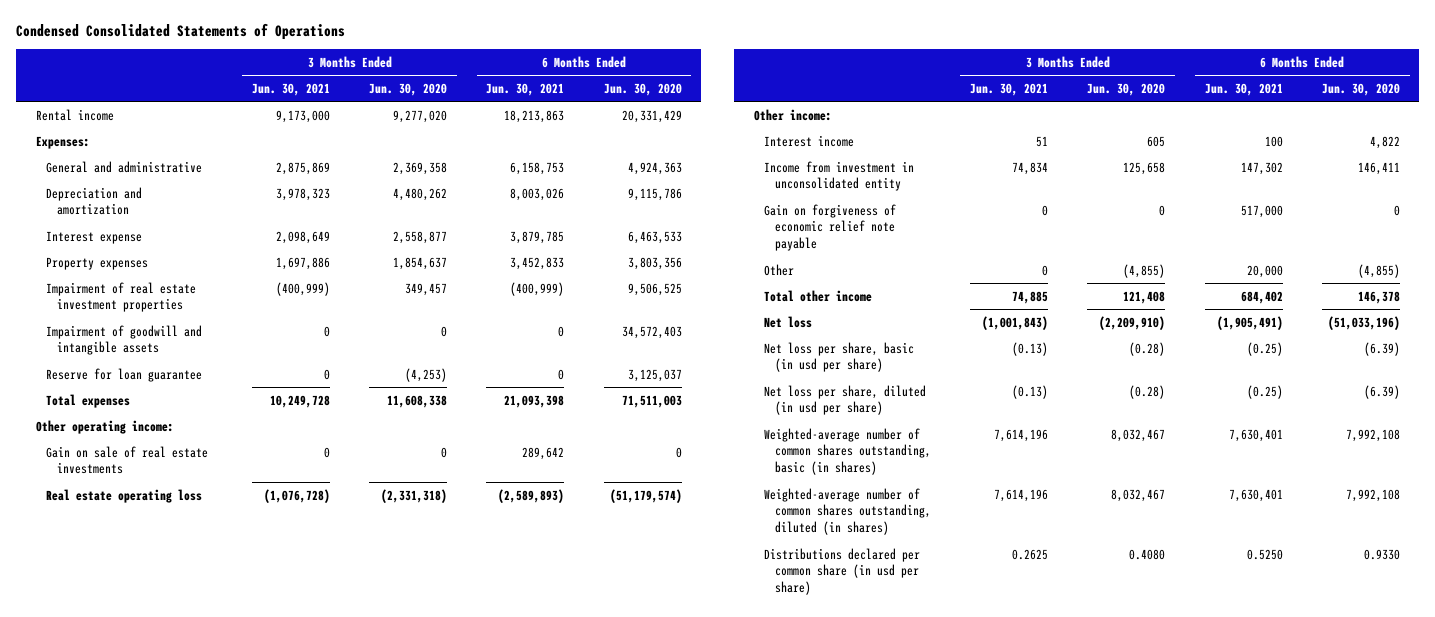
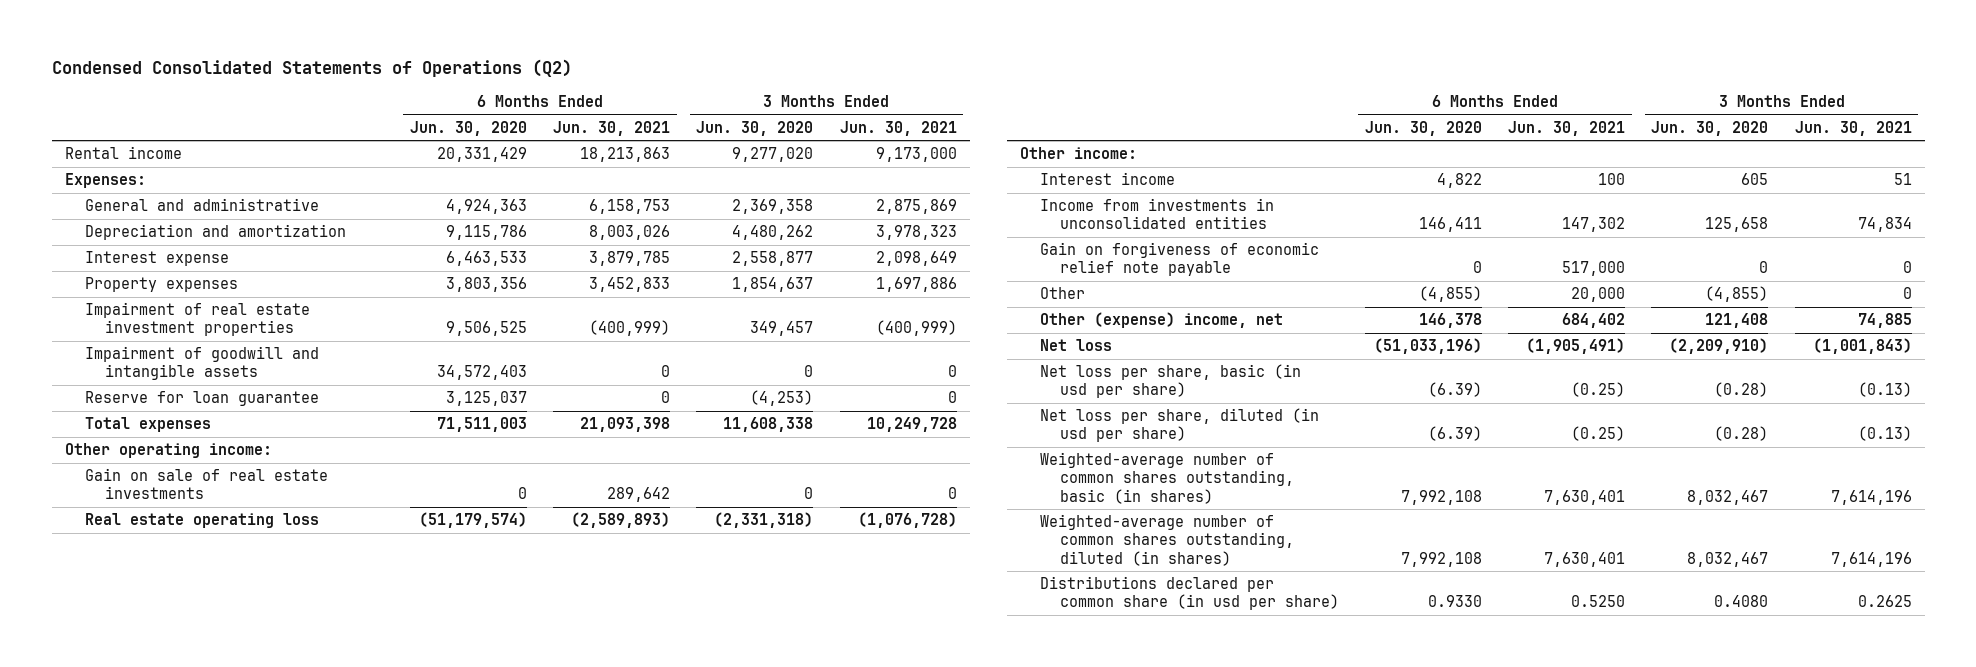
- Condensed Consolidated Statements of Operations
+ Condensed Consolidated Statements of Operations (Q2)
- | 3 Months Ended Jun. 30, 2021 | 3 Months Ended Jun. 30, 2020 | 6 Months Ended Jun. 30, 2021 | 6 Months Ended Jun. 30, 2020
+ | 6 Months Ended Jun. 30, 2020 | 6 Months Ended Jun. 30, 2021 | 3 Months Ended Jun. 30, 2020 | 3 Months Ended Jun. 30, 2021
- Income from investment in unconsolidated entity | 74,834 | 125,658 | 147,302 | 146,411
+ Income from investments in unconsolidated entities | 146,411 | 147,302 | 125,658 | 74,834
- Total other income | 74,885 | 121,408 | 684,402 | 146,378
+ Other (expense) income, net | 146,378 | 684,402 | 121,408 | 74,885

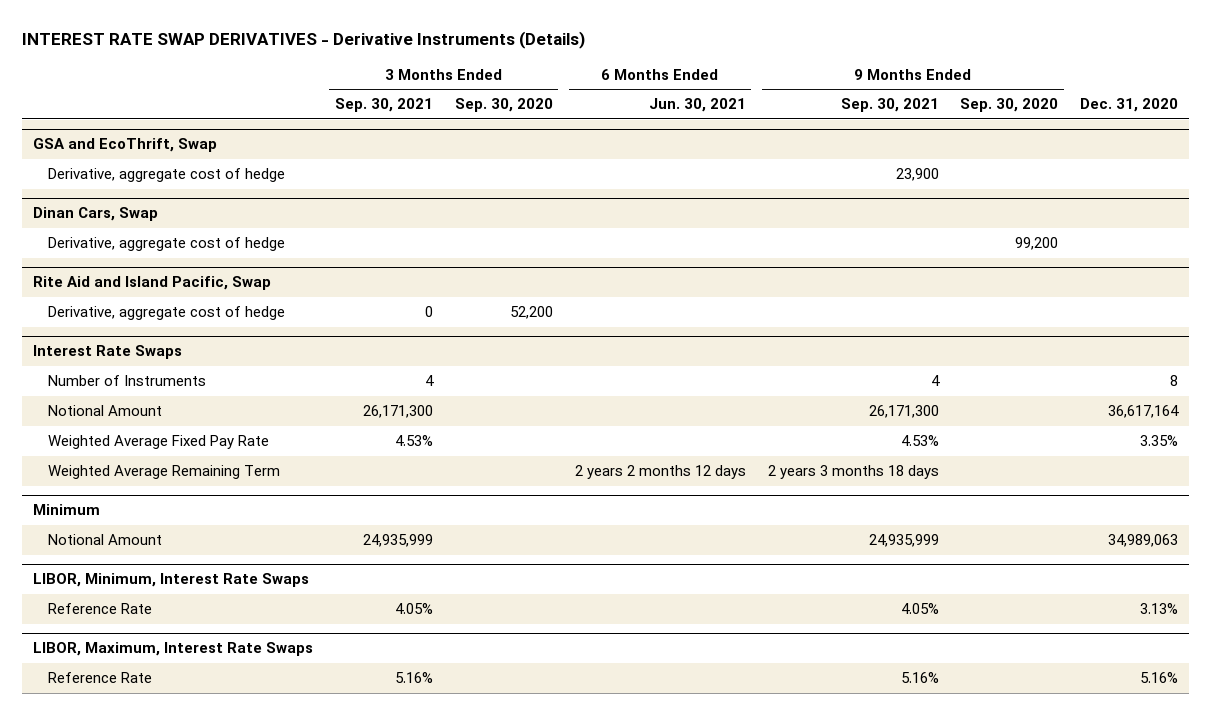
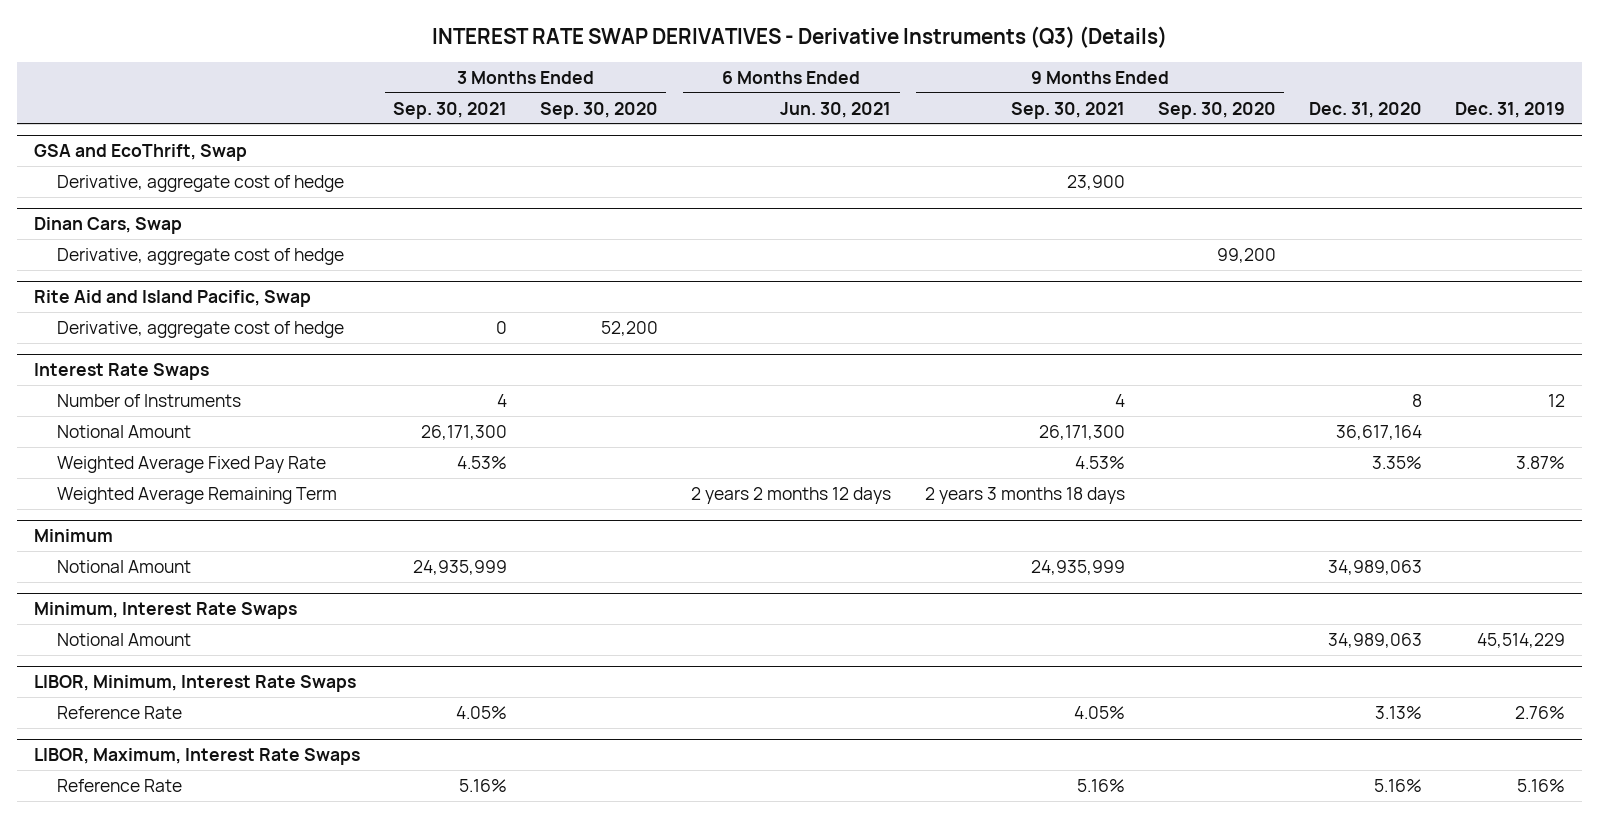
- INTEREST RATE SWAP DERIVATIVES - Derivative Instruments (Details)
+ INTEREST RATE SWAP DERIVATIVES - Derivative Instruments (Q3) (Details)
- | 3 Months Ended Sep. 30, 2021 | 3 Months Ended Sep. 30, 2020 | 6 Months Ended Jun. 30, 2021 | 9 Months Ended Sep. 30, 2021 | 9 Months Ended Sep. 30, 2020 | Dec. 31, 2020
+ | 3 Months Ended Sep. 30, 2021 | 3 Months Ended Sep. 30, 2020 | 6 Months Ended Jun. 30, 2021 | 9 Months Ended Sep. 30, 2021 | 9 Months Ended Sep. 30, 2020 | Dec. 31, 2020 | Dec. 31, 2019
+ Minimum, Interest Rate Swaps
+ Notional Amount | | | | | | 34,989,063 | 45,514,229

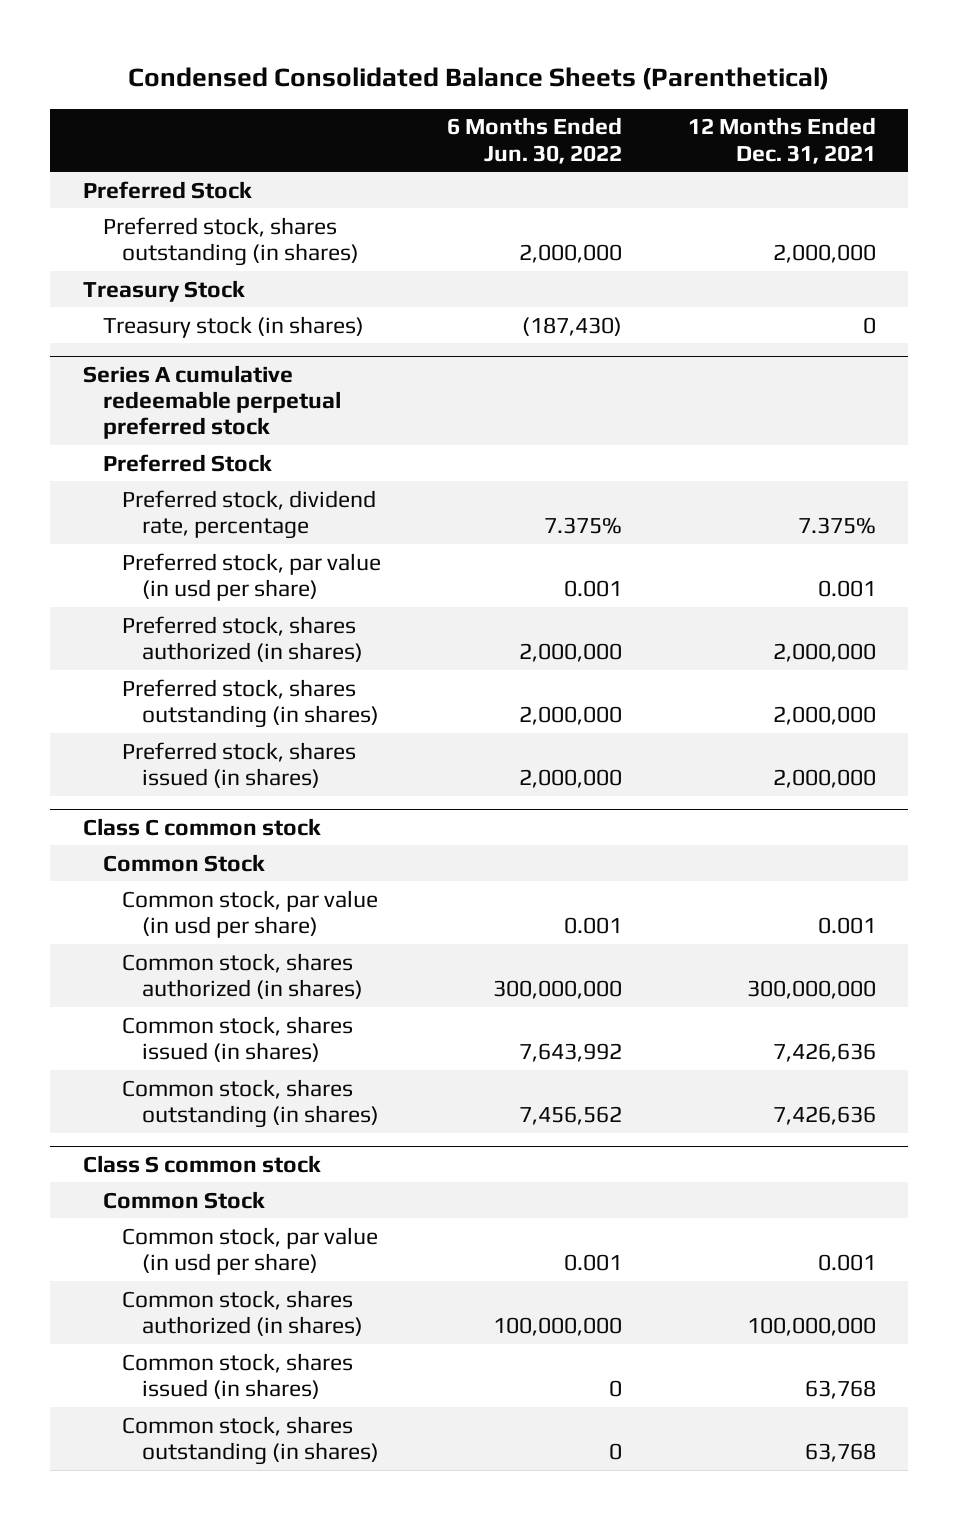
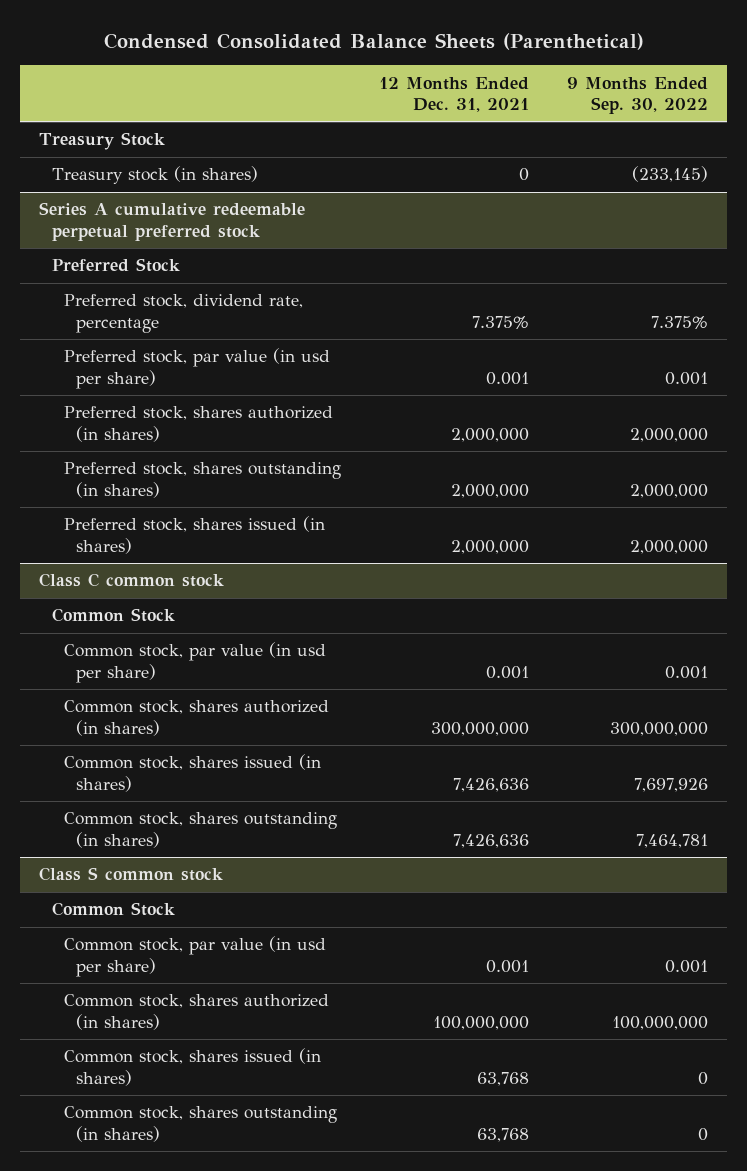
- | 6 Months Ended Jun. 30, 2022 | 12 Months Ended Dec. 31, 2021
+ | 12 Months Ended Dec. 31, 2021 | 9 Months Ended Sep. 30, 2022
- Preferred Stock
- Preferred stock, shares outstanding (in shares) | 2,000,000 | 2,000,000

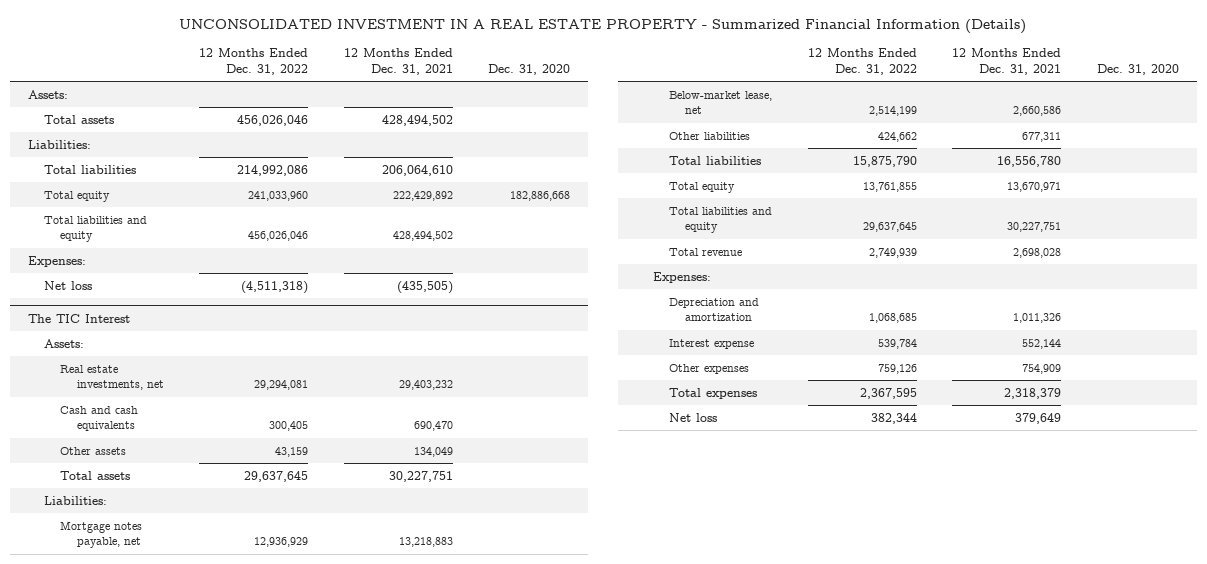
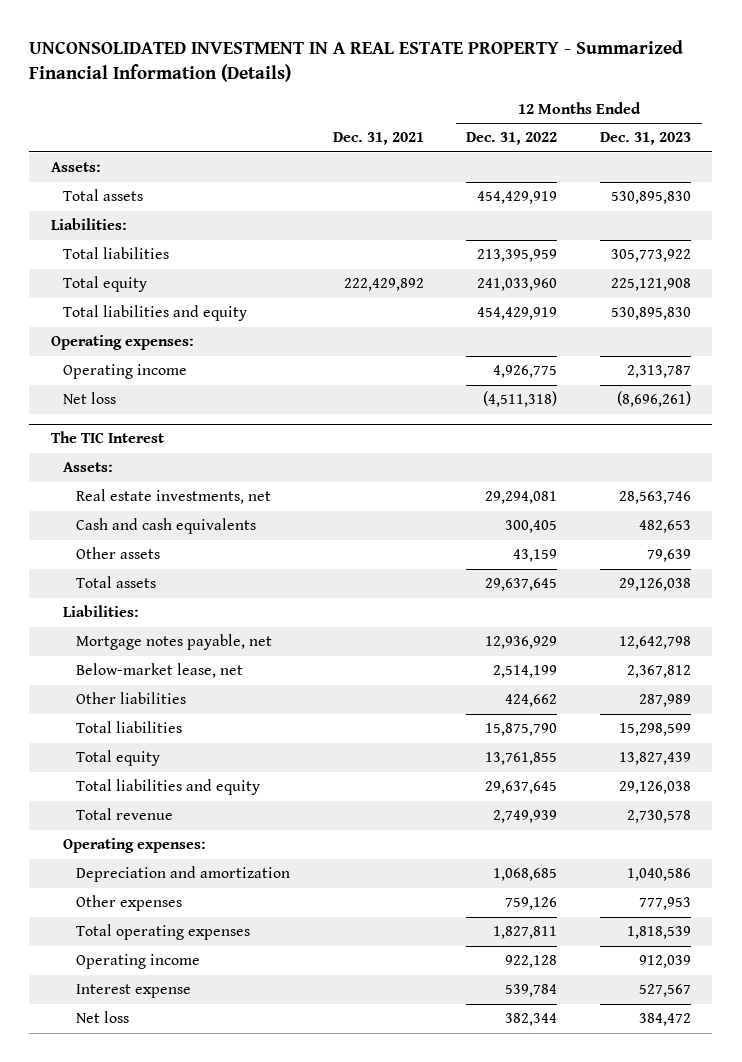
- | 12 Months Ended Dec. 31, 2022 | 12 Months Ended Dec. 31, 2021 | Dec. 31, 2020
+ | Dec. 31, 2021 | 12 Months Ended Dec. 31, 2022 | 12 Months Ended Dec. 31, 2023
- Total assets | 456,026,046 | 428,494,502 |
+ Total assets | | 454,429,919 | 530,895,830
- Total liabilities | 214,992,086 | 206,064,610 |
+ Total liabilities | | 213,395,959 | 305,773,922
- Total liabilities and equity | 456,026,046 | 428,494,502 |
- Expenses:
+ Total liabilities and equity | | 454,429,919 | 530,895,830
+ Operating expenses:
+ Operating income | | 4,926,775 | 2,313,787
@ The TIC Interest
- Expenses:
+ Operating expenses:
- Total expenses | 2,367,595 | 2,318,379 |
+ Total operating expenses | | 1,827,811 | 1,818,539
+ Operating income | | 922,128 | 912,039
moved down: Interest expense | | 539,784 | 527,567

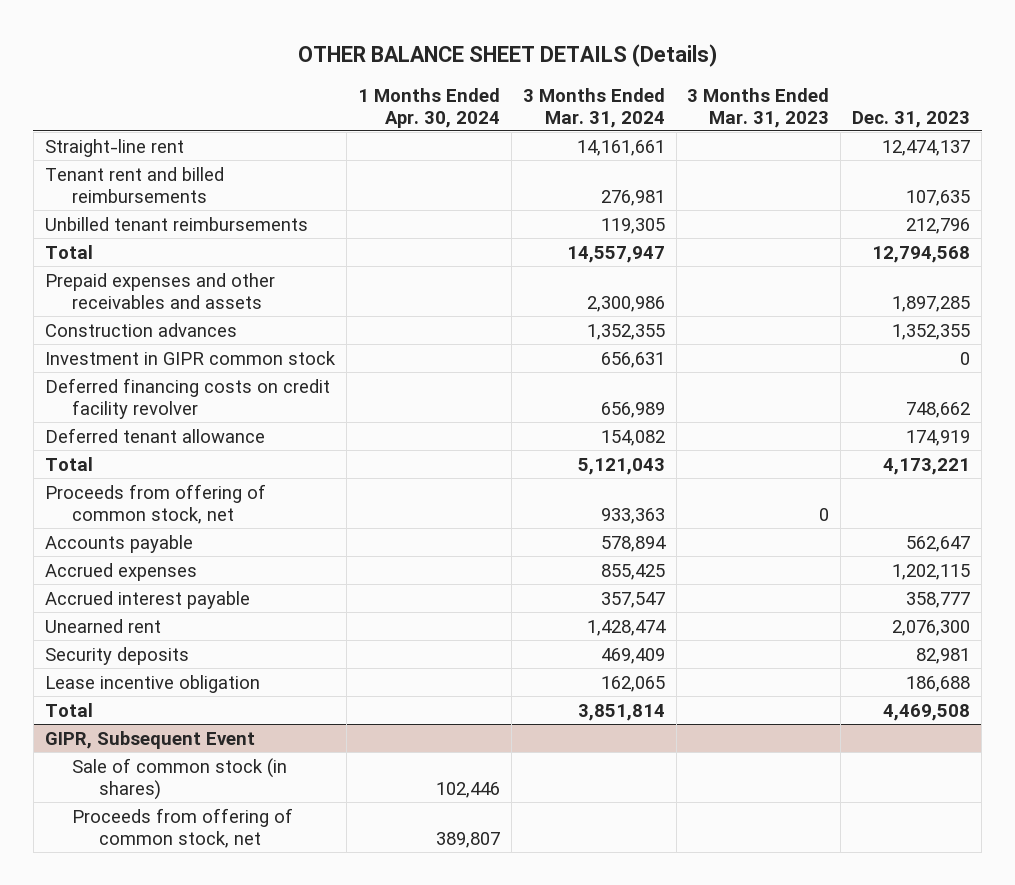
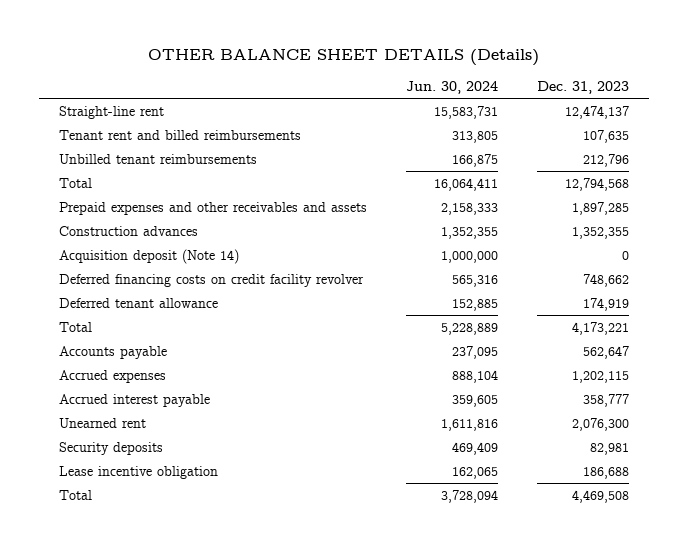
- | 1 Months Ended Apr. 30, 2024 | 3 Months Ended Mar. 31, 2024 | 3 Months Ended Mar. 31, 2023 | Dec. 31, 2023
+ | Jun. 30, 2024 | Dec. 31, 2023
- Investment in GIPR common stock | | 656,631 | | 0
+ Acquisition deposit (Note 14) | 1,000,000 | 0
- Proceeds from offering of common stock, net | | 933,363 | 0 |
- GIPR, Subsequent Event
- Sale of common stock (in shares) | 102,446 | | |
- Proceeds from offering of common stock, net | 389,807 | | |

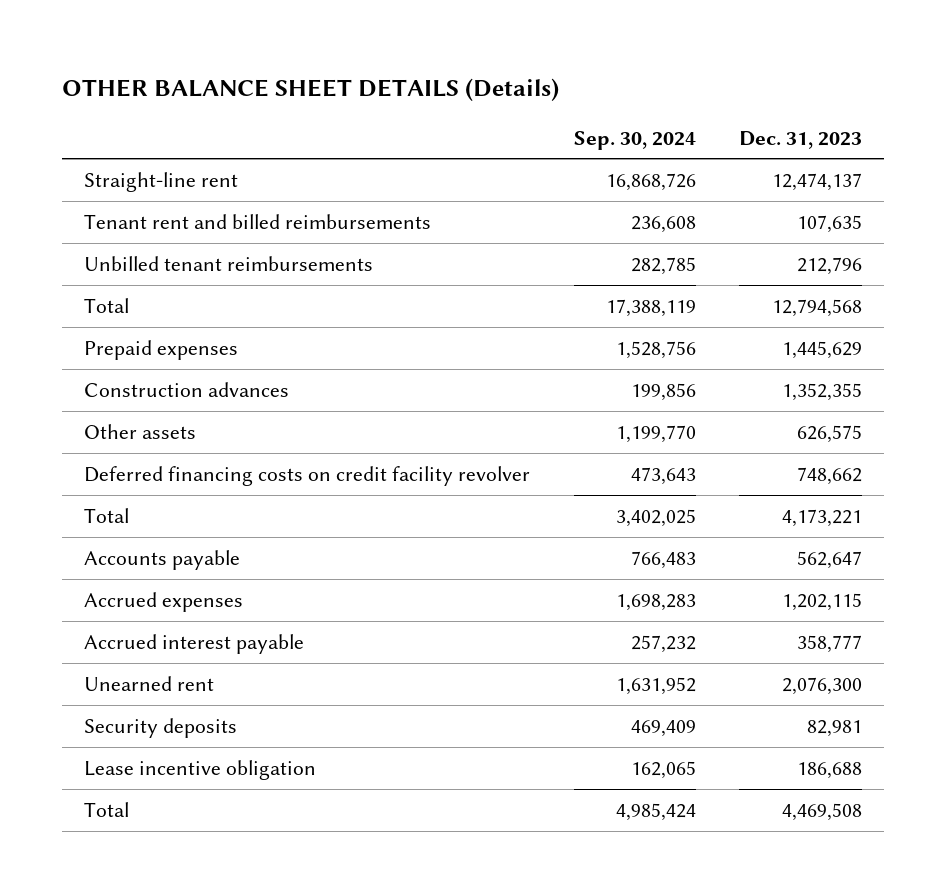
- | Jun. 30, 2024 | Dec. 31, 2023
+ | Sep. 30, 2024 | Dec. 31, 2023
- Prepaid expenses and other receivables and assets | 2,158,333 | 1,897,285
+ Prepaid expenses | 1,528,756 | 1,445,629
- Acquisition deposit (Note 14) | 1,000,000 | 0
+ Other assets | 1,199,770 | 626,575
- Deferred tenant allowance | 152,885 | 174,919

